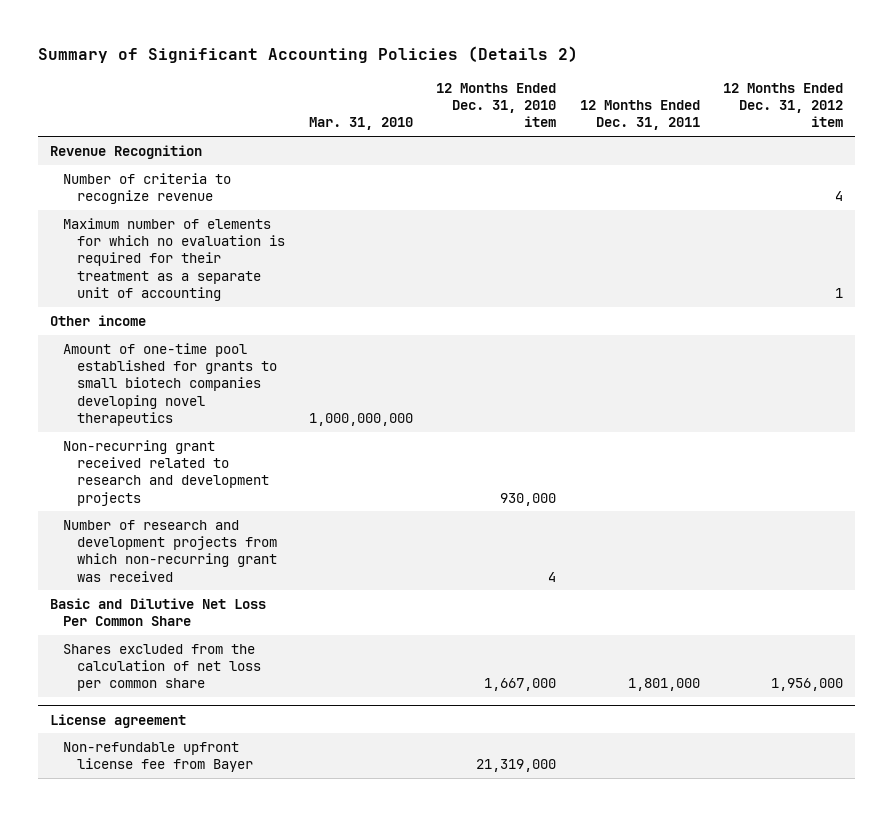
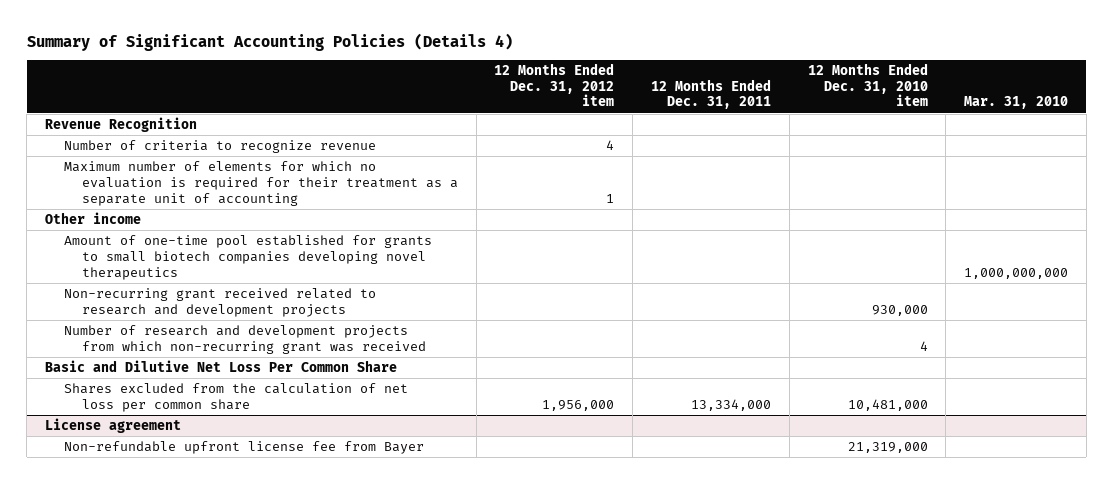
- Summary of Significant Accounting Policies (Details 2)
+ Summary of Significant Accounting Policies (Details 4)
- | Mar. 31, 2010 | 12 Months Ended Dec. 31, 2010 item | 12 Months Ended Dec. 31, 2011 | 12 Months Ended Dec. 31, 2012 item
+ | 12 Months Ended Dec. 31, 2012 item | 12 Months Ended Dec. 31, 2011 | 12 Months Ended Dec. 31, 2010 item | Mar. 31, 2010
- Shares excluded from the calculation of net loss per common share | | 1,667,000 | 1,801,000 | 1,956,000
+ Shares excluded from the calculation of net loss per common share | 1,956,000 | 13,334,000 | 10,481,000 |

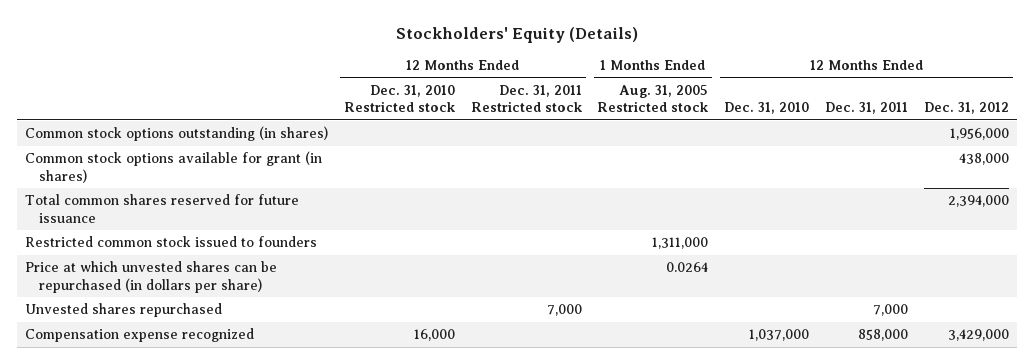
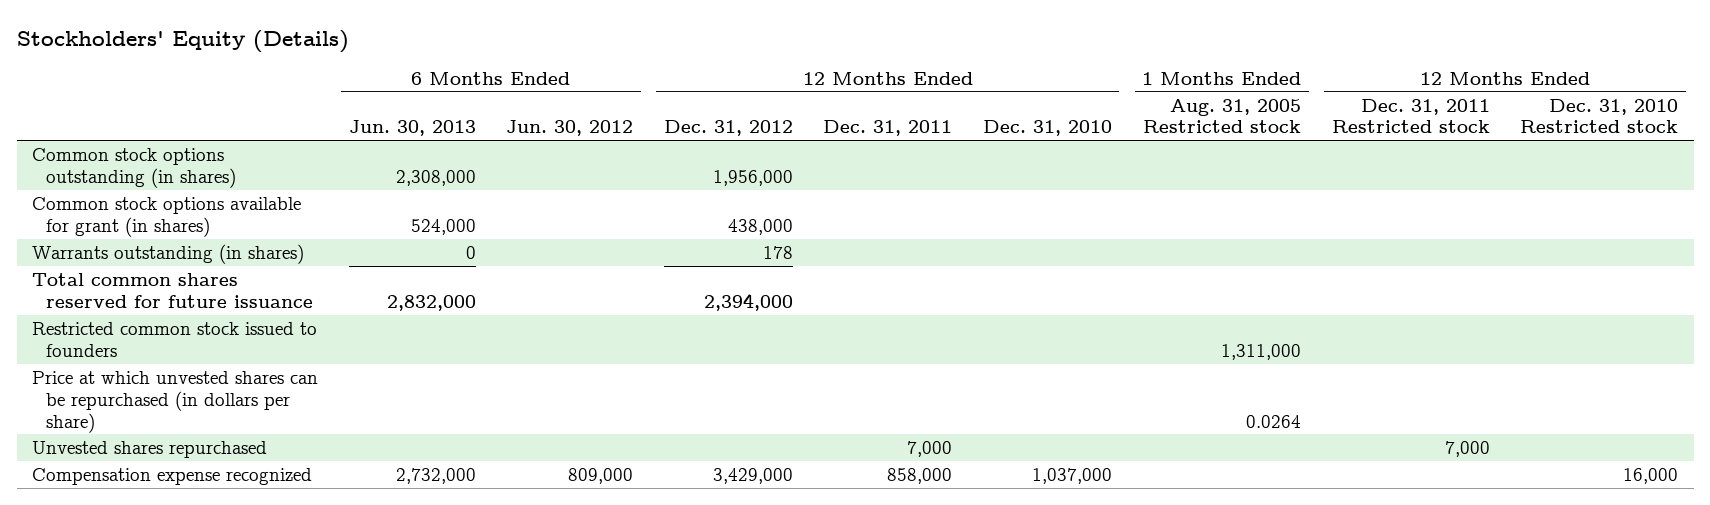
- | 12 Months Ended Dec. 31, 2010 Restricted stock | 12 Months Ended Dec. 31, 2011 Restricted stock | 1 Months Ended Aug. 31, 2005 Restricted stock | 12 Months Ended Dec. 31, 2010 | 12 Months Ended Dec. 31, 2011 | 12 Months Ended Dec. 31, 2012
+ | 6 Months Ended Jun. 30, 2013 | 6 Months Ended Jun. 30, 2012 | 12 Months Ended Dec. 31, 2012 | 12 Months Ended Dec. 31, 2011 | 12 Months Ended Dec. 31, 2010 | 1 Months Ended Aug. 31, 2005 Restricted stock | 12 Months Ended Dec. 31, 2011 Restricted stock | 12 Months Ended Dec. 31, 2010 Restricted stock
+ Warrants outstanding (in shares) | 0 | | 178 | | | | |

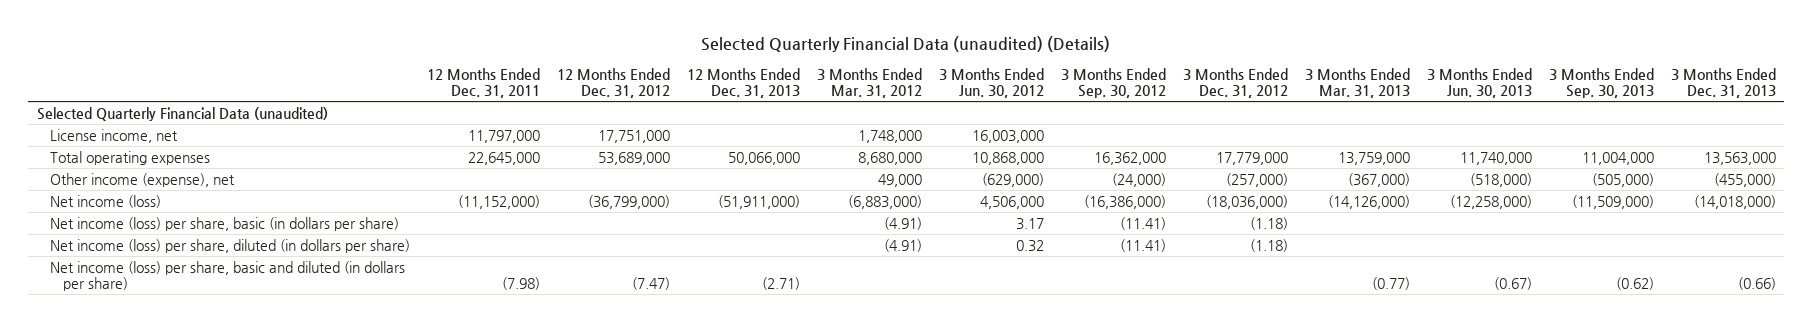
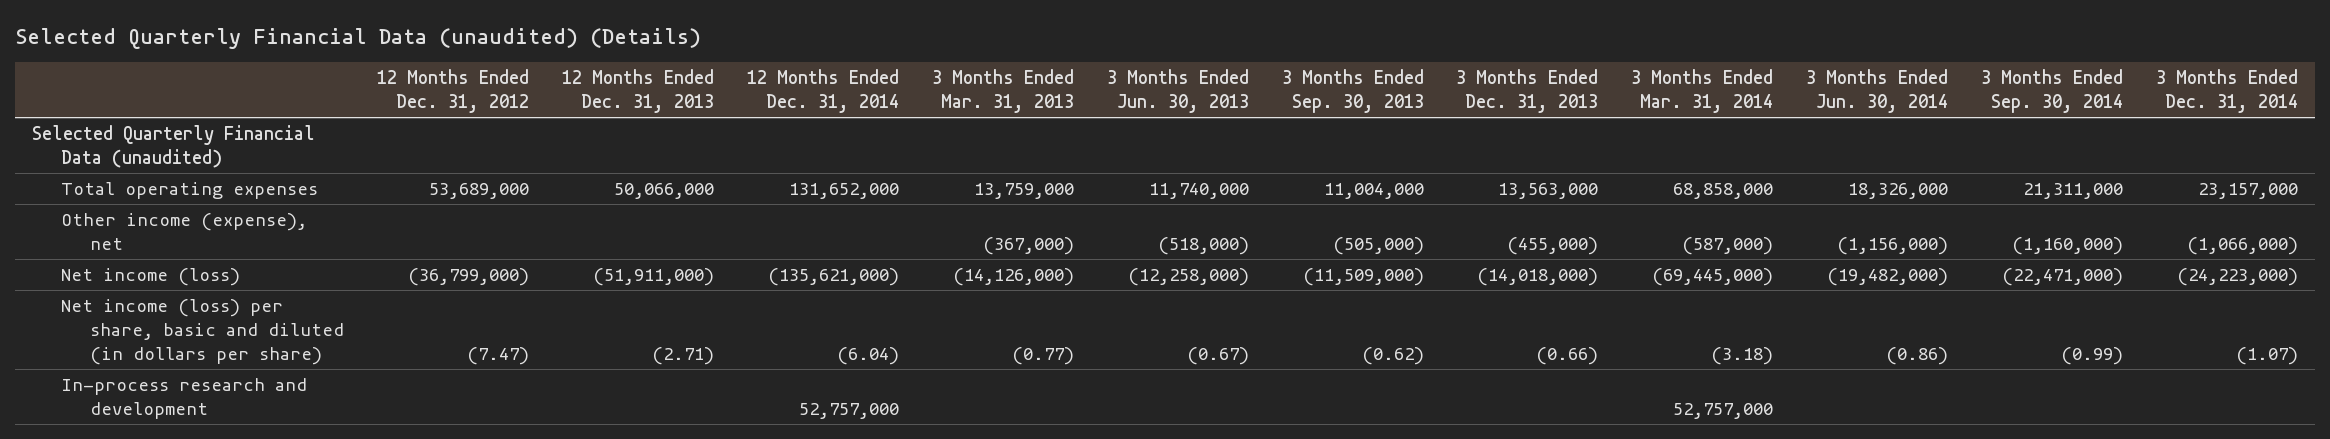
- | 12 Months Ended Dec. 31, 2011 | 12 Months Ended Dec. 31, 2012 | 12 Months Ended Dec. 31, 2013 | 3 Months Ended Mar. 31, 2012 | 3 Months Ended Jun. 30, 2012 | 3 Months Ended Sep. 30, 2012 | 3 Months Ended Dec. 31, 2012 | 3 Months Ended Mar. 31, 2013 | 3 Months Ended Jun. 30, 2013 | 3 Months Ended Sep. 30, 2013 | 3 Months Ended Dec. 31, 2013
+ | 12 Months Ended Dec. 31, 2012 | 12 Months Ended Dec. 31, 2013 | 12 Months Ended Dec. 31, 2014 | 3 Months Ended Mar. 31, 2013 | 3 Months Ended Jun. 30, 2013 | 3 Months Ended Sep. 30, 2013 | 3 Months Ended Dec. 31, 2013 | 3 Months Ended Mar. 31, 2014 | 3 Months Ended Jun. 30, 2014 | 3 Months Ended Sep. 30, 2014 | 3 Months Ended Dec. 31, 2014
- License income, net | 11,797,000 | 17,751,000 | | 1,748,000 | 16,003,000 | | | | | |
- Net income (loss) per share, basic (in dollars per share) | | | | (4.91) | 3.17 | (11.41) | (1.18) | | | |
- Net income (loss) per share, diluted (in dollars per share) | | | | (4.91) | 0.32 | (11.41) | (1.18) | | | |
+ In-process research and development | | | 52,757,000 | | | | | 52,757,000 | | |

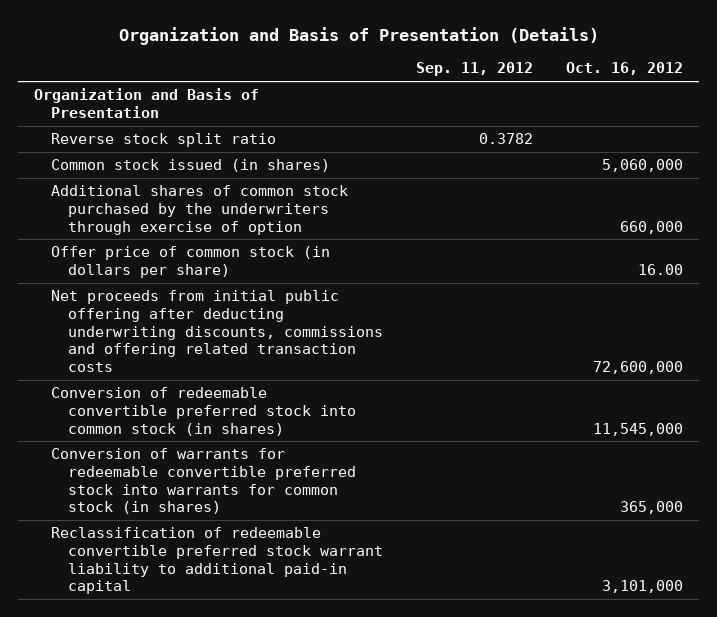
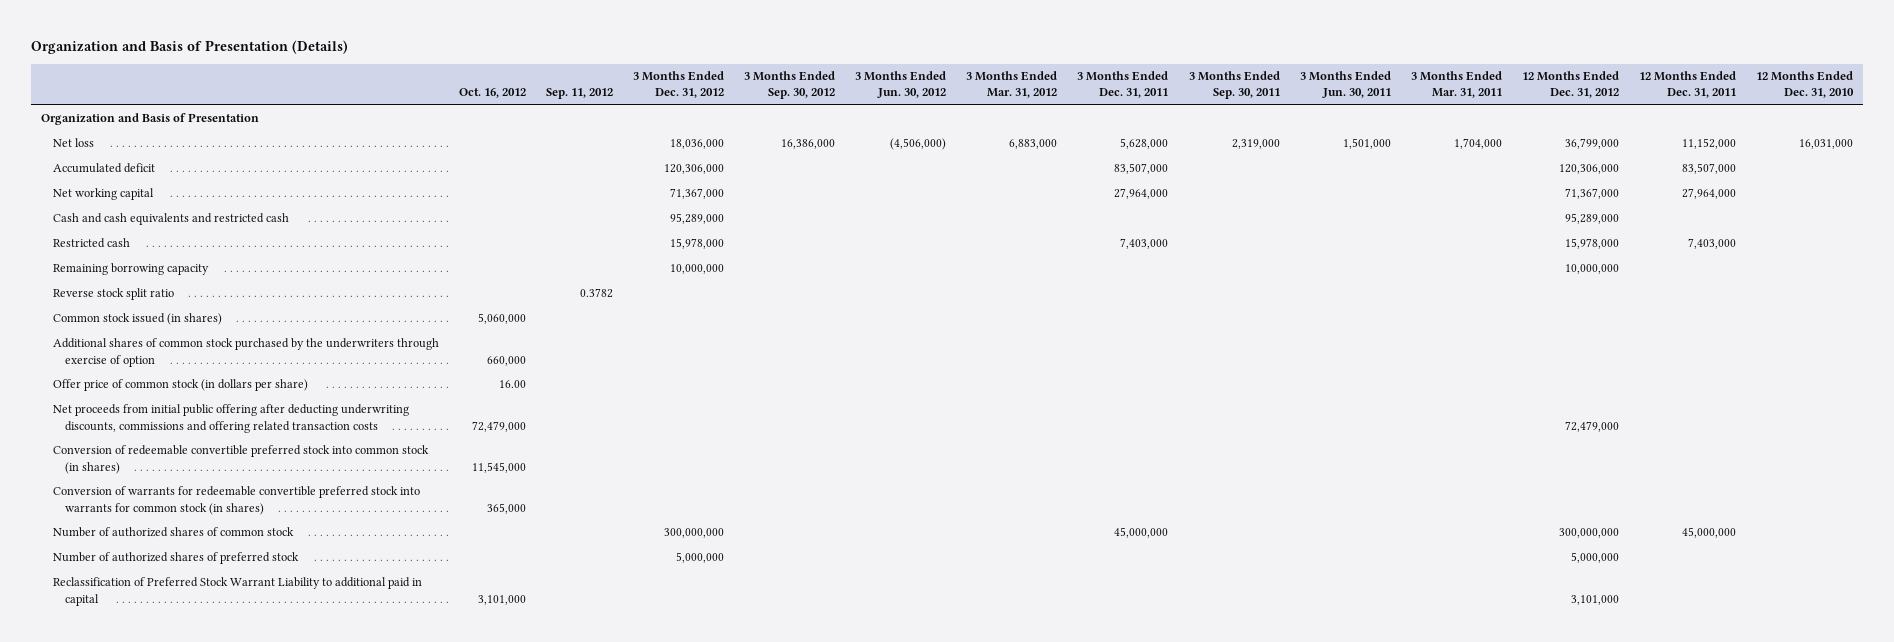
- | Sep. 11, 2012 | Oct. 16, 2012
+ | Oct. 16, 2012 | Sep. 11, 2012 | 3 Months Ended Dec. 31, 2012 | 3 Months Ended Sep. 30, 2012 | 3 Months Ended Jun. 30, 2012 | 3 Months Ended Mar. 31, 2012 | 3 Months Ended Dec. 31, 2011 | 3 Months Ended Sep. 30, 2011 | 3 Months Ended Jun. 30, 2011 | 3 Months Ended Mar. 31, 2011 | 12 Months Ended Dec. 31, 2012 | 12 Months Ended Dec. 31, 2011 | 12 Months Ended Dec. 31, 2010
+ Net loss | | | 18,036,000 | 16,386,000 | (4,506,000) | 6,883,000 | 5,628,000 | 2,319,000 | 1,501,000 | 1,704,000 | 36,799,000 | 11,152,000 | 16,031,000
+ Accumulated deficit | | | 120,306,000 | | | | 83,507,000 | | | | 120,306,000 | 83,507,000 |
+ Net working capital | | | 71,367,000 | | | | 27,964,000 | | | | 71,367,000 | 27,964,000 |
+ Cash and cash equivalents and restricted cash | | | 95,289,000 | | | | | | | | 95,289,000 | |
+ Restricted cash | | | 15,978,000 | | | | 7,403,000 | | | | 15,978,000 | 7,403,000 |
+ Remaining borrowing capacity | | | 10,000,000 | | | | | | | | 10,000,000 | |
- Net proceeds from initial public offering after deducting underwriting discounts, commissions and offering related transaction costs | | 72,600,000
+ Net proceeds from initial public offering after deducting underwriting discounts, commissions and offering related transaction costs | 72,479,000 | | | | | | | | | | 72,479,000 | |
- Reclassification of redeemable convertible preferred stock warrant liability to additional paid-in capital | | 3,101,000
+ Number of authorized shares of common stock | | | 300,000,000 | | | | 45,000,000 | | | | 300,000,000 | 45,000,000 |
+ Number of authorized shares of preferred stock | | | 5,000,000 | | | | | | | | 5,000,000 | |
+ Reclassification of Preferred Stock Warrant Liability to additional paid in capital | 3,101,000 | | | | | | | | | | 3,101,000 | |

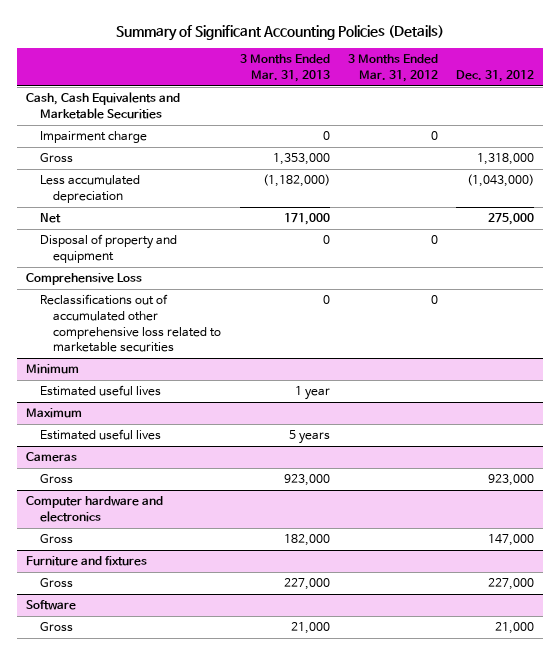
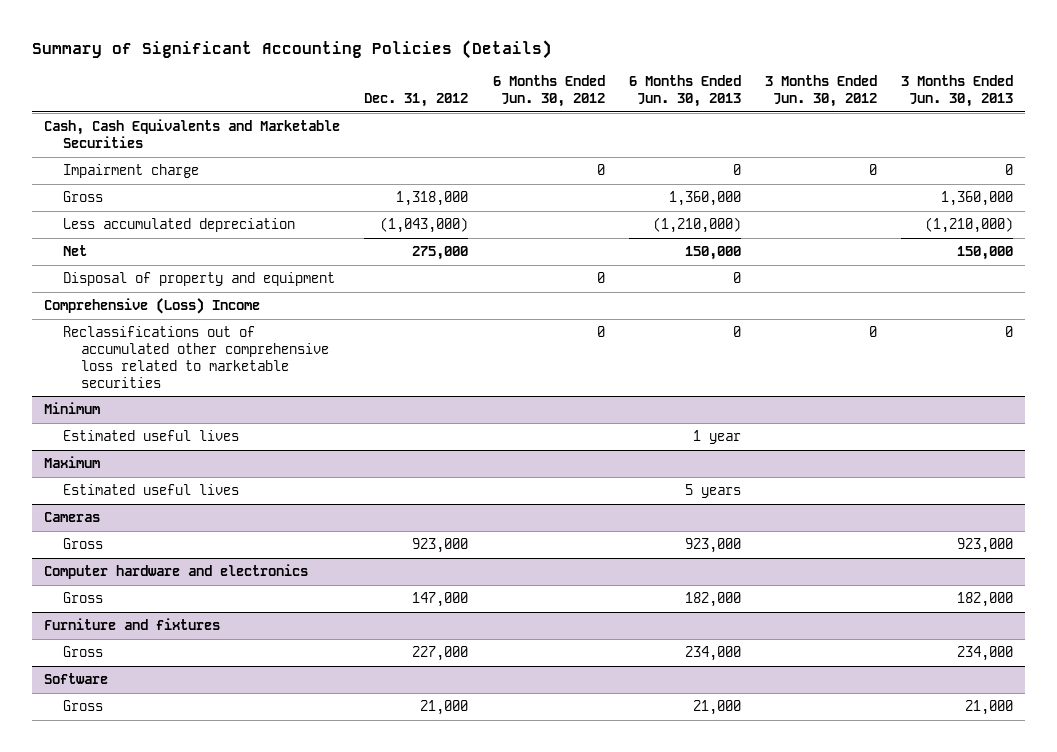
- | 3 Months Ended Mar. 31, 2013 | 3 Months Ended Mar. 31, 2012 | Dec. 31, 2012
+ | Dec. 31, 2012 | 6 Months Ended Jun. 30, 2012 | 6 Months Ended Jun. 30, 2013 | 3 Months Ended Jun. 30, 2012 | 3 Months Ended Jun. 30, 2013
- Comprehensive Loss
+ Comprehensive (Loss) Income

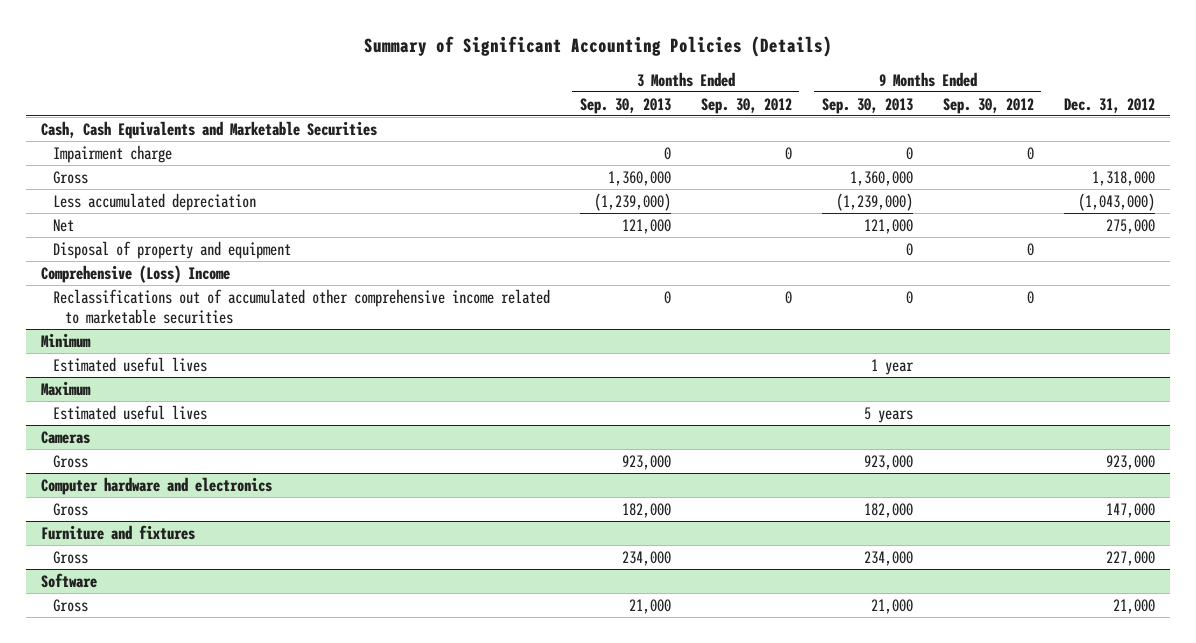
- | Dec. 31, 2012 | 6 Months Ended Jun. 30, 2012 | 6 Months Ended Jun. 30, 2013 | 3 Months Ended Jun. 30, 2012 | 3 Months Ended Jun. 30, 2013
+ | 3 Months Ended Sep. 30, 2013 | 3 Months Ended Sep. 30, 2012 | 9 Months Ended Sep. 30, 2013 | 9 Months Ended Sep. 30, 2012 | Dec. 31, 2012
- Reclassifications out of accumulated other comprehensive loss related to marketable securities | | 0 | 0 | 0 | 0
+ Reclassifications out of accumulated other comprehensive income related to marketable securities | 0 | 0 | 0 | 0 |

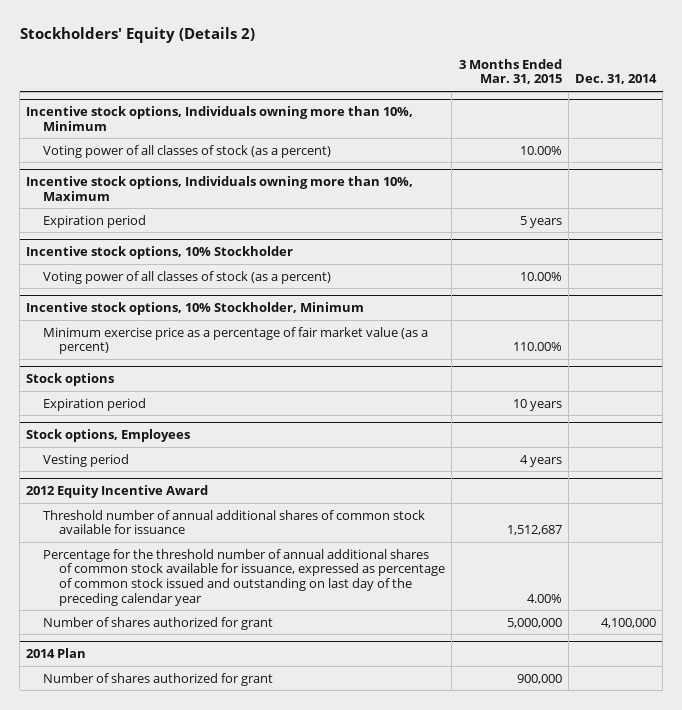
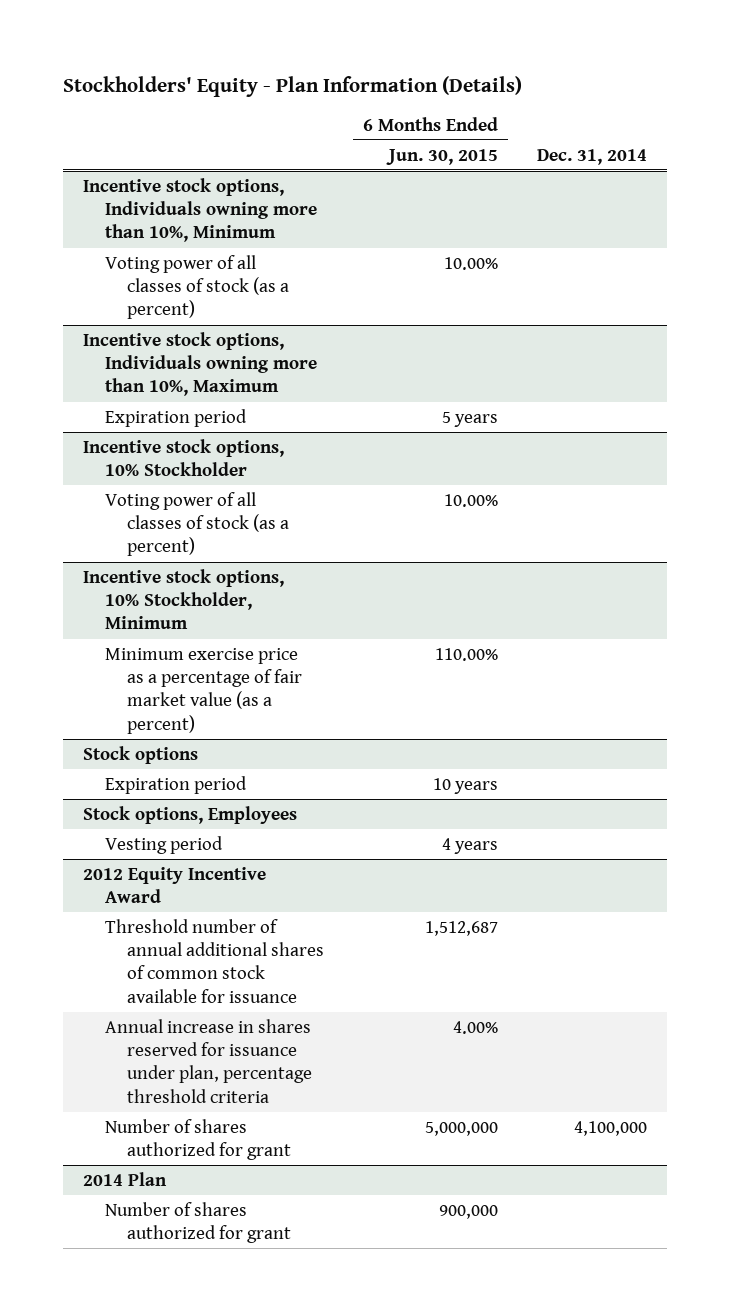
- Stockholders' Equity (Details 2)
+ Stockholders' Equity - Plan Information (Details)
- | 3 Months Ended Mar. 31, 2015 | Dec. 31, 2014
+ | 6 Months Ended Jun. 30, 2015 | Dec. 31, 2014
@ 2012 Equity Incentive Award
- Percentage for the threshold number of annual additional shares of common stock available for issuance, expressed as percentage of common stock issued and outstanding on last day of the preceding calendar year | 4.00% |
+ Annual increase in shares reserved for issuance under plan, percentage threshold criteria | 4.00% |

